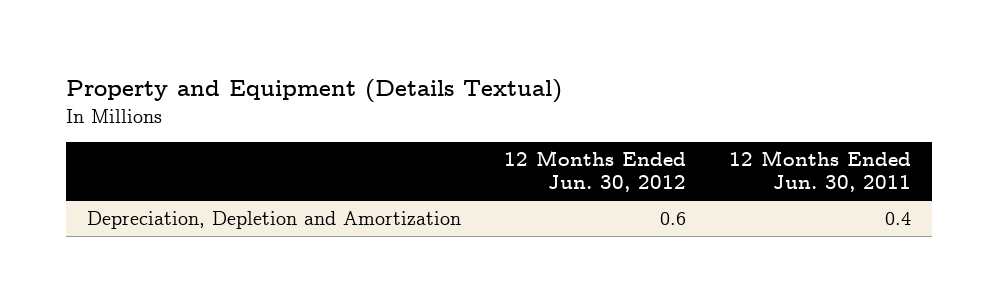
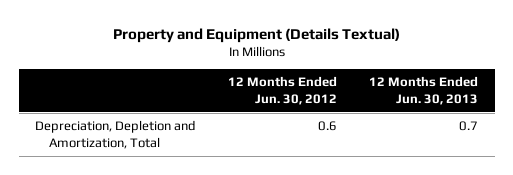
- | 12 Months Ended Jun. 30, 2012 | 12 Months Ended Jun. 30, 2011
+ | 12 Months Ended Jun. 30, 2012 | 12 Months Ended Jun. 30, 2013
- Depreciation, Depletion and Amortization | 0.6 | 0.4
+ Depreciation, Depletion and Amortization, Total | 0.6 | 0.7

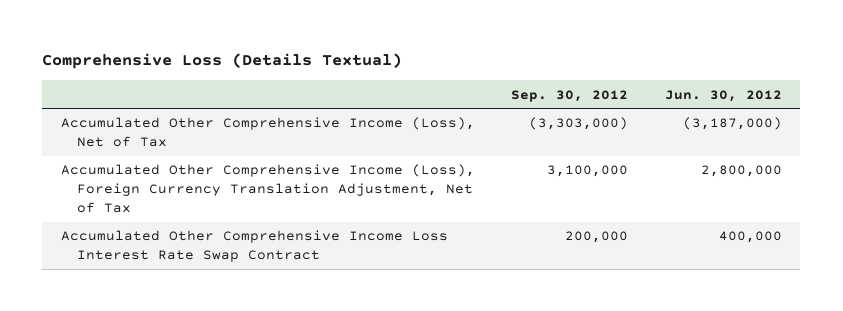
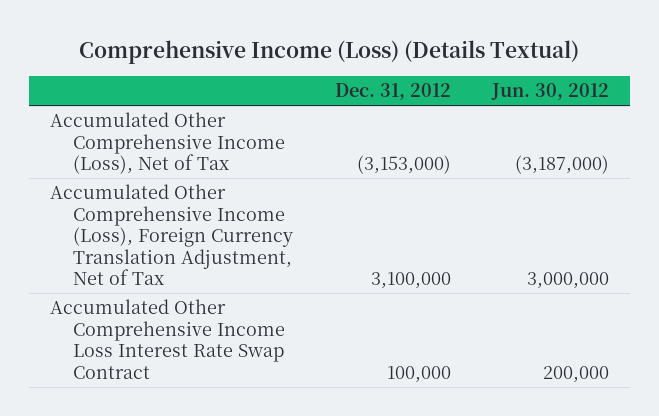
- Comprehensive Loss (Details Textual)
+ Comprehensive Income (Loss) (Details Textual)
- | Sep. 30, 2012 | Jun. 30, 2012
+ | Dec. 31, 2012 | Jun. 30, 2012
- Accumulated Other Comprehensive Income (Loss), Foreign Currency Translation Adjustment, Net of Tax | 3,100,000 | 2,800,000
- Accumulated Other Comprehensive Income Loss Interest Rate Swap Contract | 200,000 | 400,000
+ Accumulated Other Comprehensive Income (Loss), Foreign Currency Translation Adjustment, Net of Tax | 3,100,000 | 3,000,000
+ Accumulated Other Comprehensive Income Loss Interest Rate Swap Contract | 100,000 | 200,000

